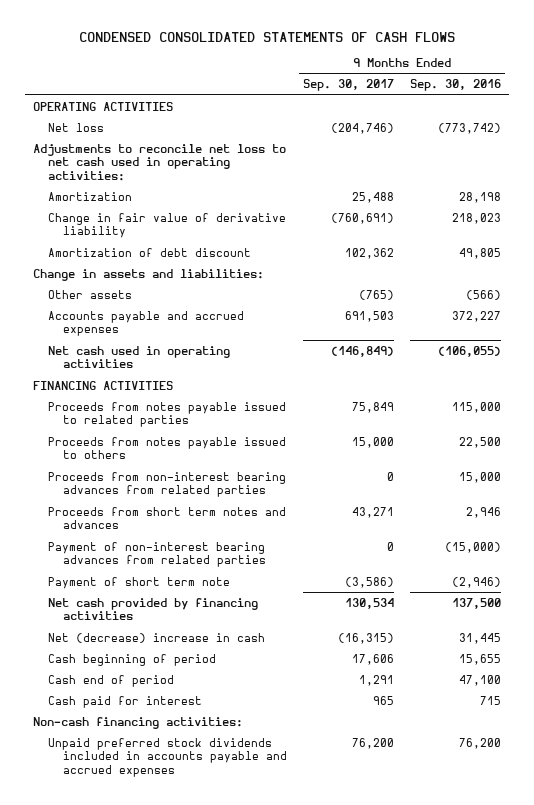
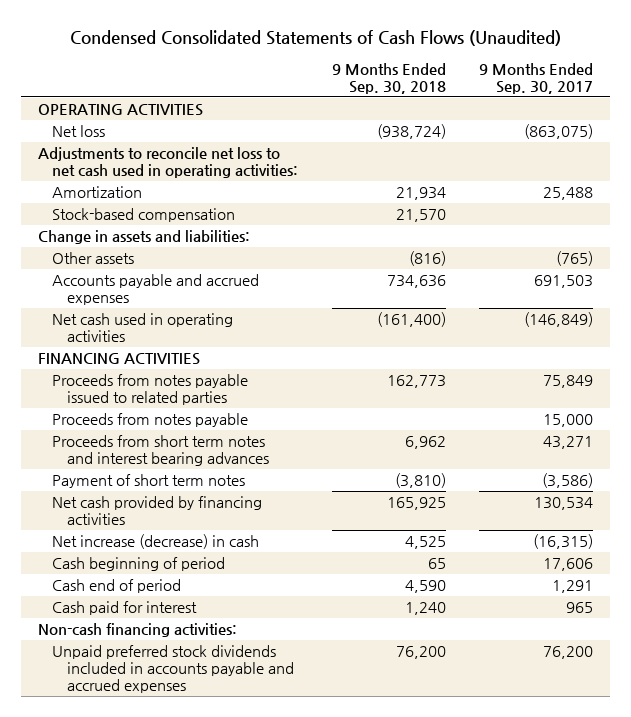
- CONDENSED CONSOLIDATED STATEMENTS OF CASH FLOWS
+ Condensed Consolidated Statements of Cash Flows (Unaudited)
- | 9 Months Ended Sep. 30, 2017 | 9 Months Ended Sep. 30, 2016
+ | 9 Months Ended Sep. 30, 2018 | 9 Months Ended Sep. 30, 2017
- Net loss | (204,746) | (773,742)
+ Net loss | (938,724) | (863,075)
- Change in fair value of derivative liability | (760,691) | 218,023
- Amortization of debt discount | 102,362 | 49,805
+ Stock-based compensation | 21,570 |
- Proceeds from notes payable issued to others | 15,000 | 22,500
- Proceeds from non-interest bearing advances from related parties | 0 | 15,000
- Proceeds from short term notes and advances | 43,271 | 2,946
- Payment of non-interest bearing advances from related parties | 0 | (15,000)
- Payment of short term note | (3,586) | (2,946)
+ Proceeds from notes payable | | 15,000
+ Proceeds from short term notes and interest bearing advances | 6,962 | 43,271
+ Payment of short term notes | (3,810) | (3,586)
- Net (decrease) increase in cash | (16,315) | 31,445
+ Net increase (decrease) in cash | 4,525 | (16,315)

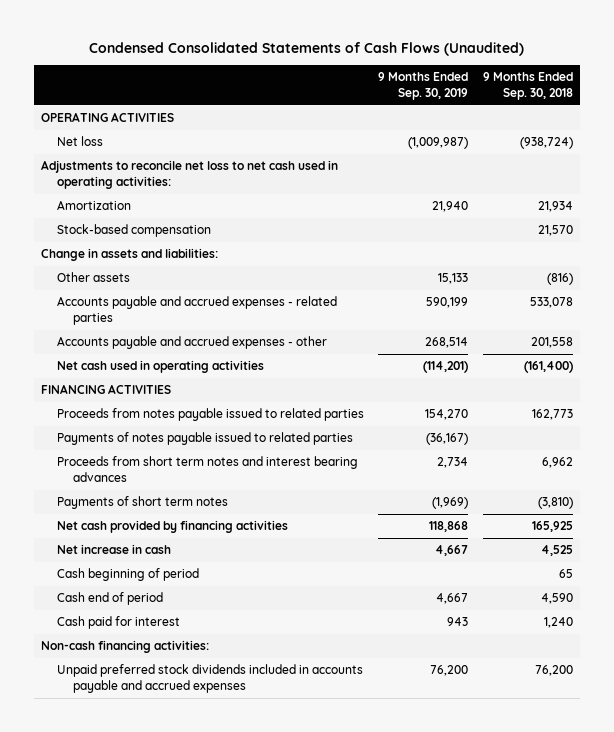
- | 9 Months Ended Sep. 30, 2018 | 9 Months Ended Sep. 30, 2017
+ | 9 Months Ended Sep. 30, 2019 | 9 Months Ended Sep. 30, 2018
- Accounts payable and accrued expenses | 734,636 | 691,503
+ Accounts payable and accrued expenses - related parties | 590,199 | 533,078
+ Accounts payable and accrued expenses - other | 268,514 | 201,558
- Proceeds from notes payable | | 15,000
+ Payments of notes payable issued to related parties | (36,167) |
- Payment of short term notes | (3,810) | (3,586)
+ Payments of short term notes | (1,969) | (3,810)
- Net increase (decrease) in cash | 4,525 | (16,315)
+ Net increase in cash | 4,667 | 4,525

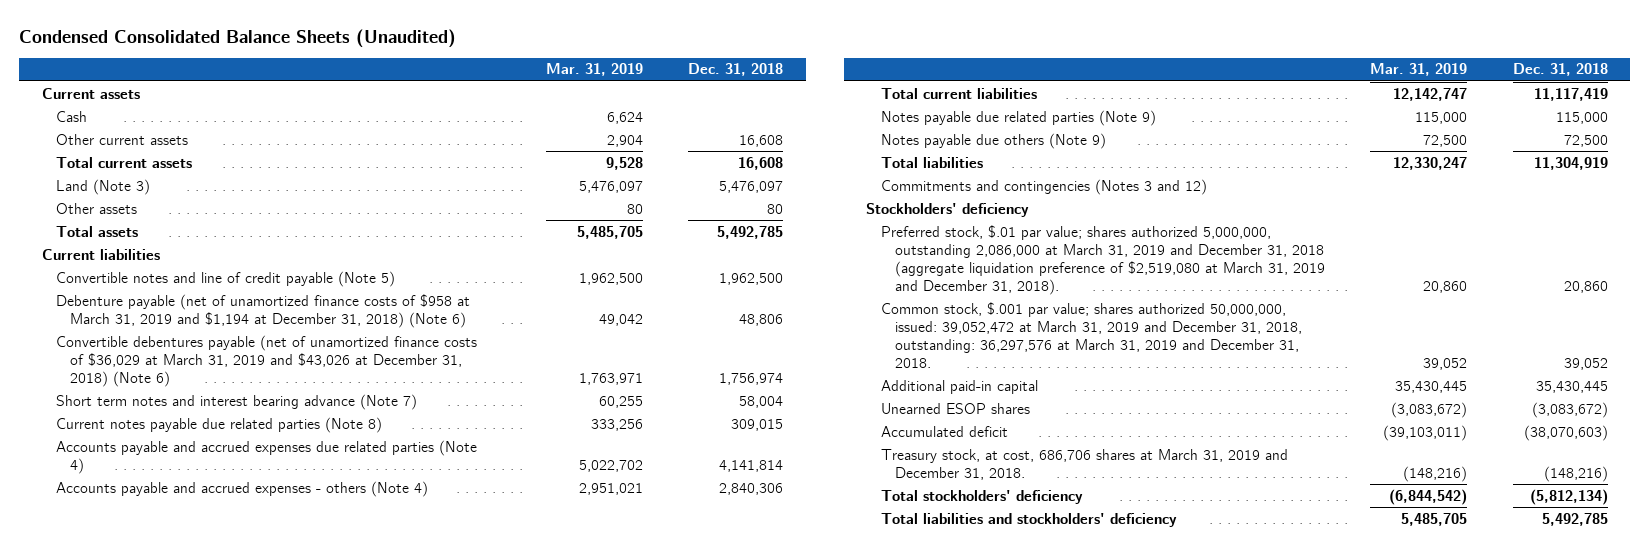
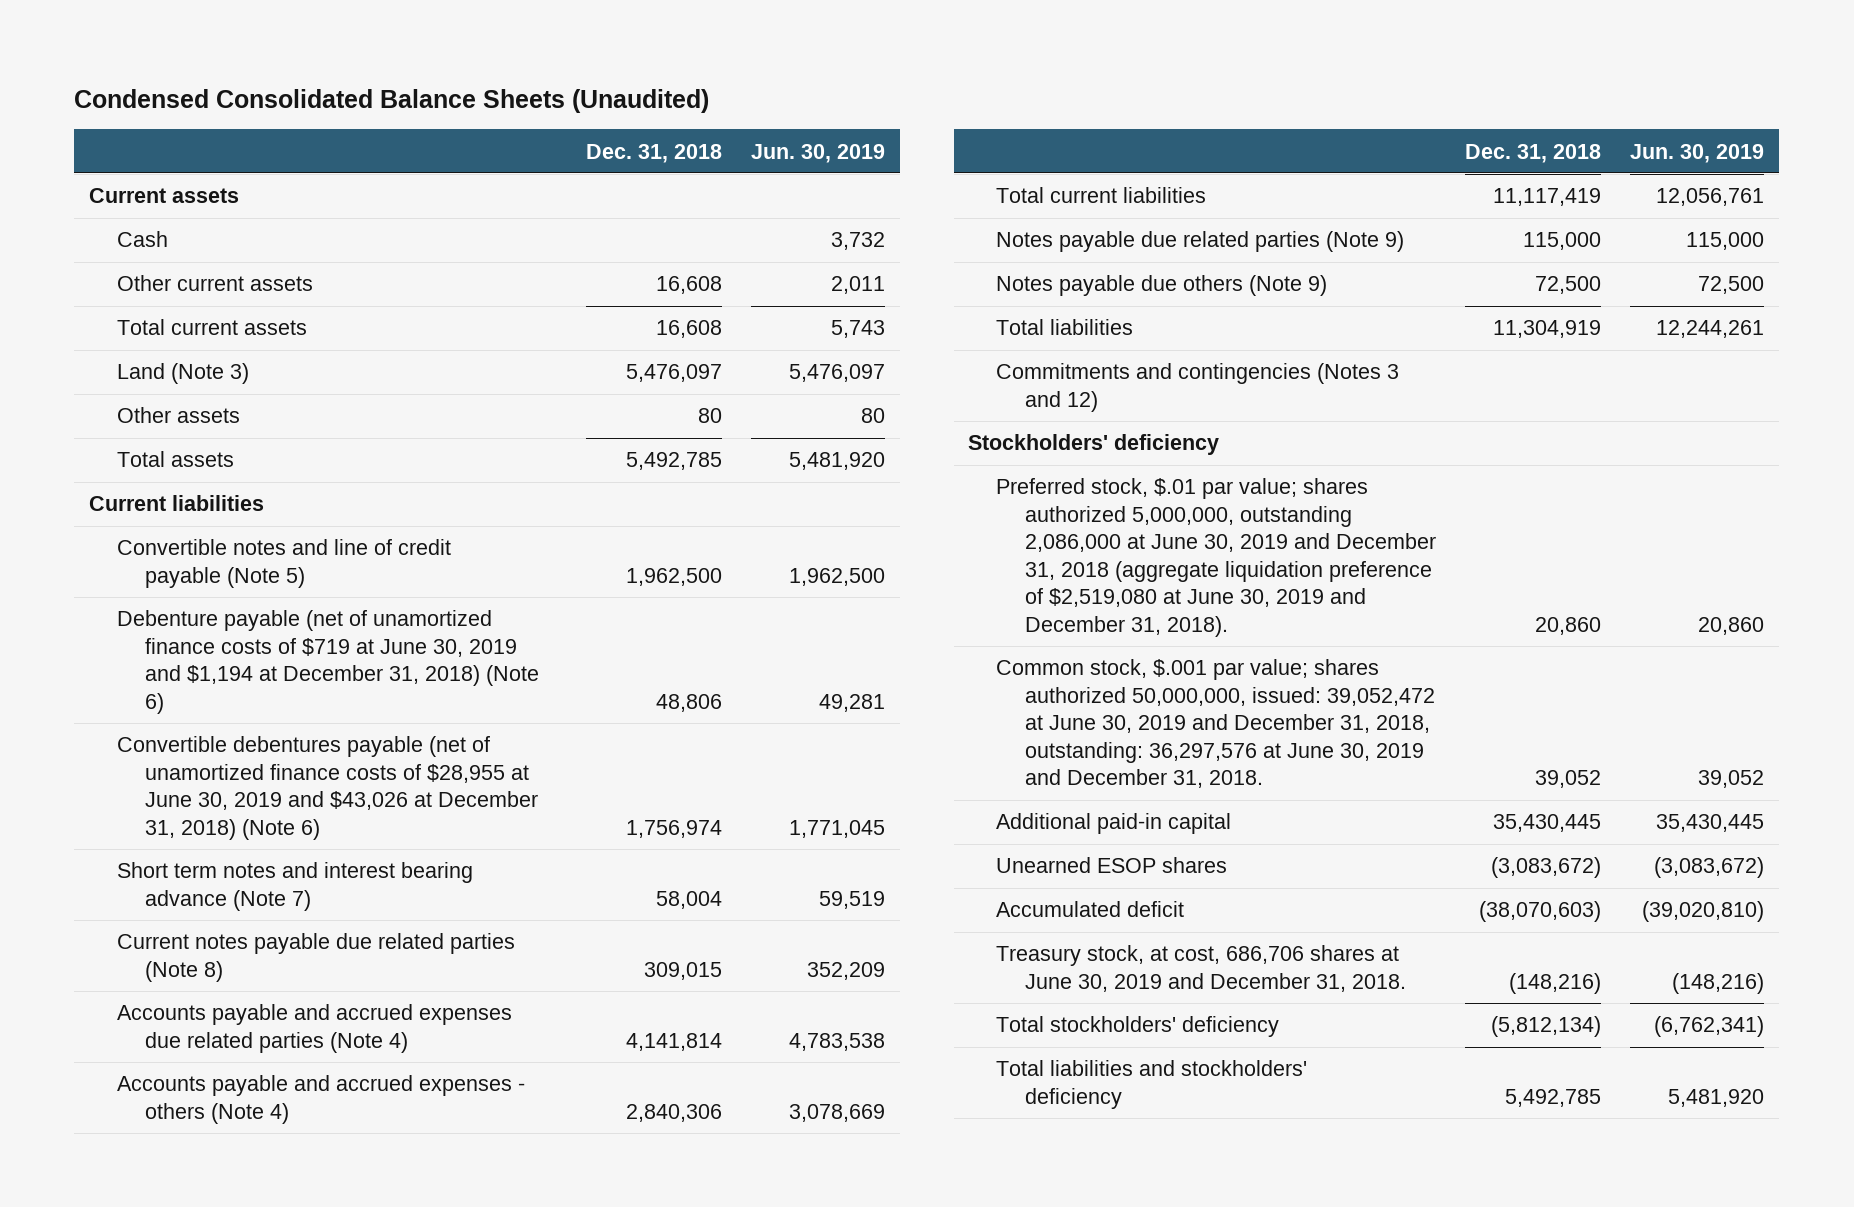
- | Mar. 31, 2019 | Dec. 31, 2018
+ | Dec. 31, 2018 | Jun. 30, 2019
- Debenture payable (net of unamortized finance costs of $958 at March 31, 2019 and $1,194 at December 31, 2018) (Note 6) | 49,042 | 48,806
- Convertible debentures payable (net of unamortized finance costs of $36,029 at March 31, 2019 and $43,026 at December 31, 2018) (Note 6) | 1,763,971 | 1,756,974
+ Debenture payable (net of unamortized finance costs of $719 at June 30, 2019 and $1,194 at December 31, 2018) (Note 6) | 48,806 | 49,281
+ Convertible debentures payable (net of unamortized finance costs of $28,955 at June 30, 2019 and $43,026 at December 31, 2018) (Note 6) | 1,756,974 | 1,771,045
- Preferred stock, $.01 par value; shares authorized 5,000,000, outstanding 2,086,000 at March 31, 2019 and December 31, 2018 (aggregate liquidation preference of $2,519,080 at March 31, 2019 and December 31, 2018). | 20,860 | 20,860
- Common stock, $.001 par value; shares authorized 50,000,000, issued: 39,052,472 at March 31, 2019 and December 31, 2018, outstanding: 36,297,576 at March 31, 2019 and December 31, 2018. | 39,052 | 39,052
+ Preferred stock, $.01 par value; shares authorized 5,000,000, outstanding 2,086,000 at June 30, 2019 and December 31, 2018 (aggregate liquidation preference of $2,519,080 at June 30, 2019 and December 31, 2018). | 20,860 | 20,860
+ Common stock, $.001 par value; shares authorized 50,000,000, issued: 39,052,472 at June 30, 2019 and December 31, 2018, outstanding: 36,297,576 at June 30, 2019 and December 31, 2018. | 39,052 | 39,052
- Treasury stock, at cost, 686,706 shares at March 31, 2019 and December 31, 2018. | (148,216) | (148,216)
+ Treasury stock, at cost, 686,706 shares at June 30, 2019 and December 31, 2018. | (148,216) | (148,216)

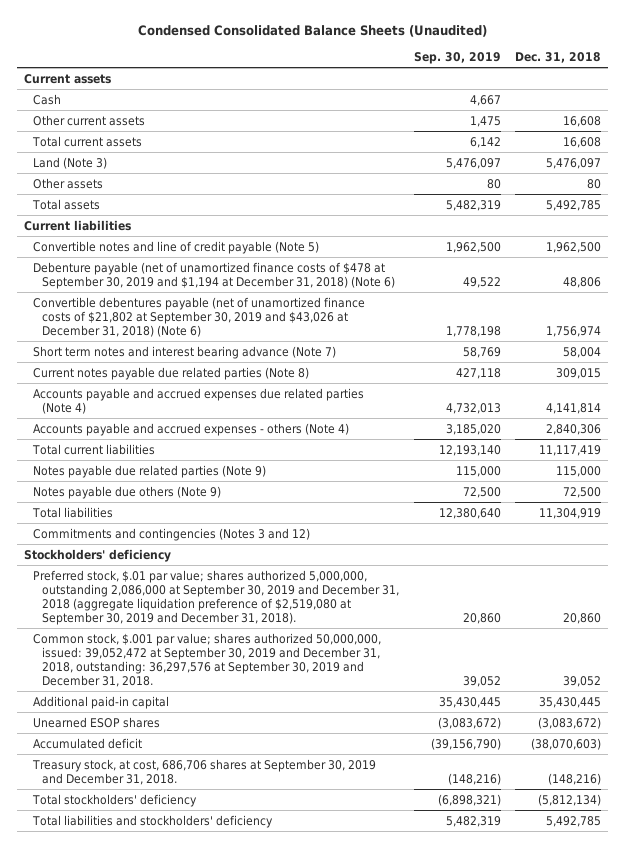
- | Dec. 31, 2018 | Jun. 30, 2019
+ | Sep. 30, 2019 | Dec. 31, 2018
- Debenture payable (net of unamortized finance costs of $719 at June 30, 2019 and $1,194 at December 31, 2018) (Note 6) | 48,806 | 49,281
- Convertible debentures payable (net of unamortized finance costs of $28,955 at June 30, 2019 and $43,026 at December 31, 2018) (Note 6) | 1,756,974 | 1,771,045
+ Debenture payable (net of unamortized finance costs of $478 at September 30, 2019 and $1,194 at December 31, 2018) (Note 6) | 49,522 | 48,806
+ Convertible debentures payable (net of unamortized finance costs of $21,802 at September 30, 2019 and $43,026 at December 31, 2018) (Note 6) | 1,778,198 | 1,756,974
- Preferred stock, $.01 par value; shares authorized 5,000,000, outstanding 2,086,000 at June 30, 2019 and December 31, 2018 (aggregate liquidation preference of $2,519,080 at June 30, 2019 and December 31, 2018). | 20,860 | 20,860
- Common stock, $.001 par value; shares authorized 50,000,000, issued: 39,052,472 at June 30, 2019 and December 31, 2018, outstanding: 36,297,576 at June 30, 2019 and December 31, 2018. | 39,052 | 39,052
+ Preferred stock, $.01 par value; shares authorized 5,000,000, outstanding 2,086,000 at September 30, 2019 and December 31, 2018 (aggregate liquidation preference of $2,519,080 at September 30, 2019 and December 31, 2018). | 20,860 | 20,860
+ Common stock, $.001 par value; shares authorized 50,000,000, issued: 39,052,472 at September 30, 2019 and December 31, 2018, outstanding: 36,297,576 at September 30, 2019 and December 31, 2018. | 39,052 | 39,052
- Treasury stock, at cost, 686,706 shares at June 30, 2019 and December 31, 2018. | (148,216) | (148,216)
+ Treasury stock, at cost, 686,706 shares at September 30, 2019 and December 31, 2018. | (148,216) | (148,216)

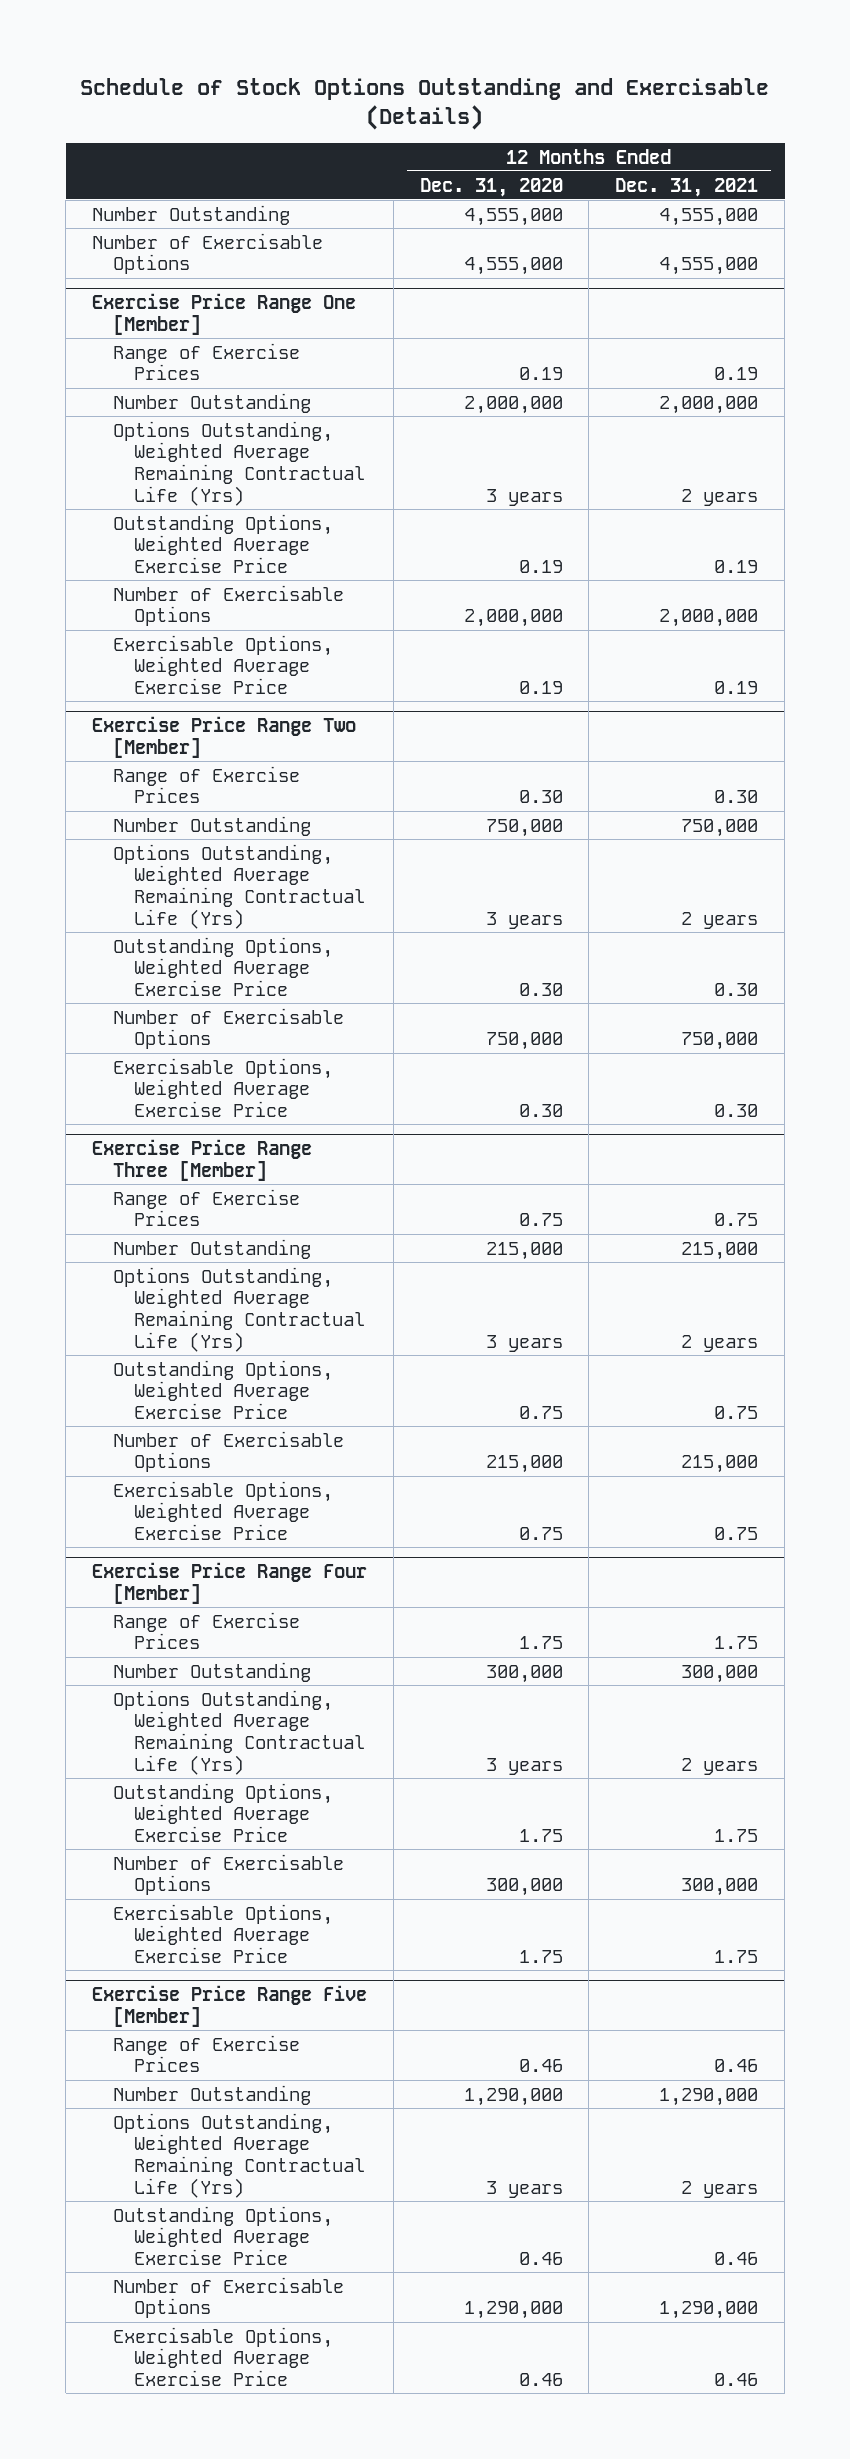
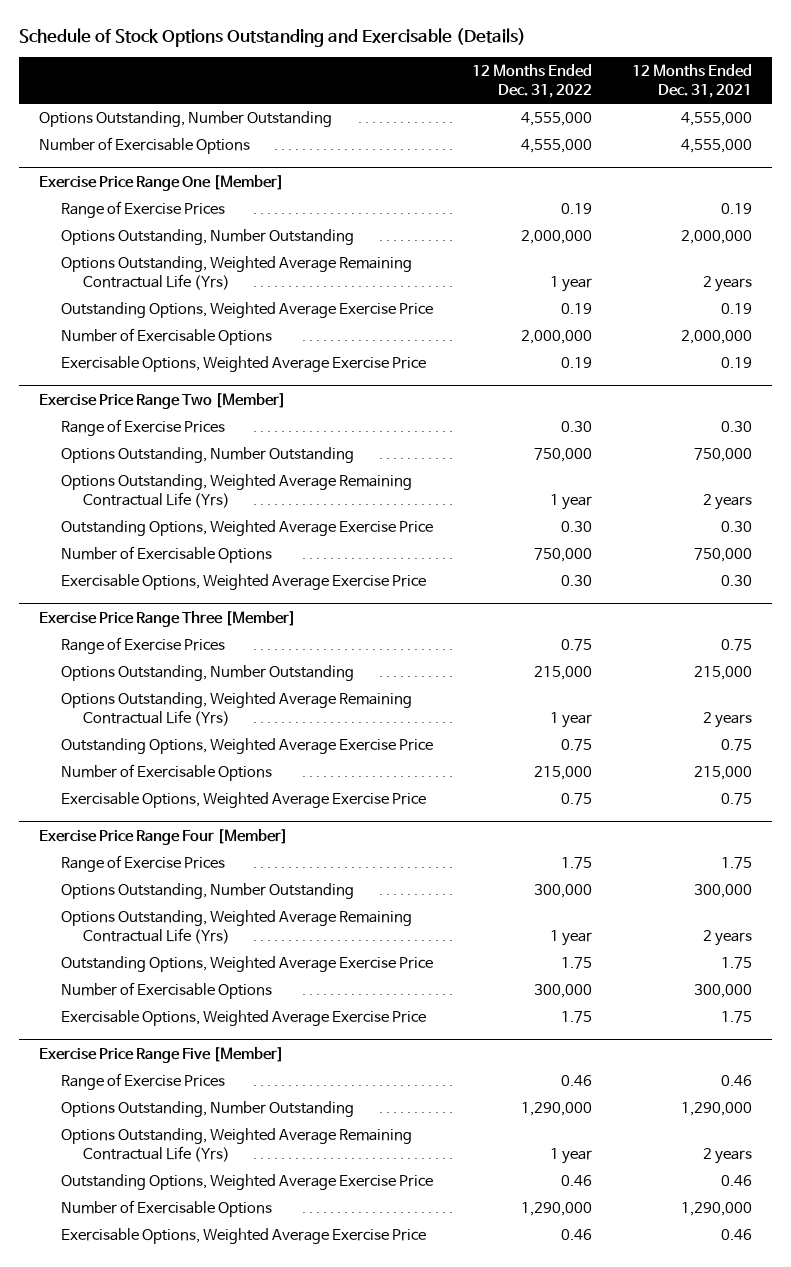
- | 12 Months Ended Dec. 31, 2020 | 12 Months Ended Dec. 31, 2021
+ | 12 Months Ended Dec. 31, 2022 | 12 Months Ended Dec. 31, 2021
- Number Outstanding | 4,555,000 | 4,555,000
+ Options Outstanding, Number Outstanding | 4,555,000 | 4,555,000
@ Exercise Price Range One [Member]
- Number Outstanding | 2,000,000 | 2,000,000
+ Options Outstanding, Number Outstanding | 2,000,000 | 2,000,000
@ Exercise Price Range Two [Member]
- Number Outstanding | 750,000 | 750,000
+ Options Outstanding, Number Outstanding | 750,000 | 750,000
@ Exercise Price Range Three [Member]
- Number Outstanding | 215,000 | 215,000
+ Options Outstanding, Number Outstanding | 215,000 | 215,000
@ Exercise Price Range Four [Member]
- Number Outstanding | 300,000 | 300,000
+ Options Outstanding, Number Outstanding | 300,000 | 300,000
@ Exercise Price Range Five [Member]
- Number Outstanding | 1,290,000 | 1,290,000
+ Options Outstanding, Number Outstanding | 1,290,000 | 1,290,000

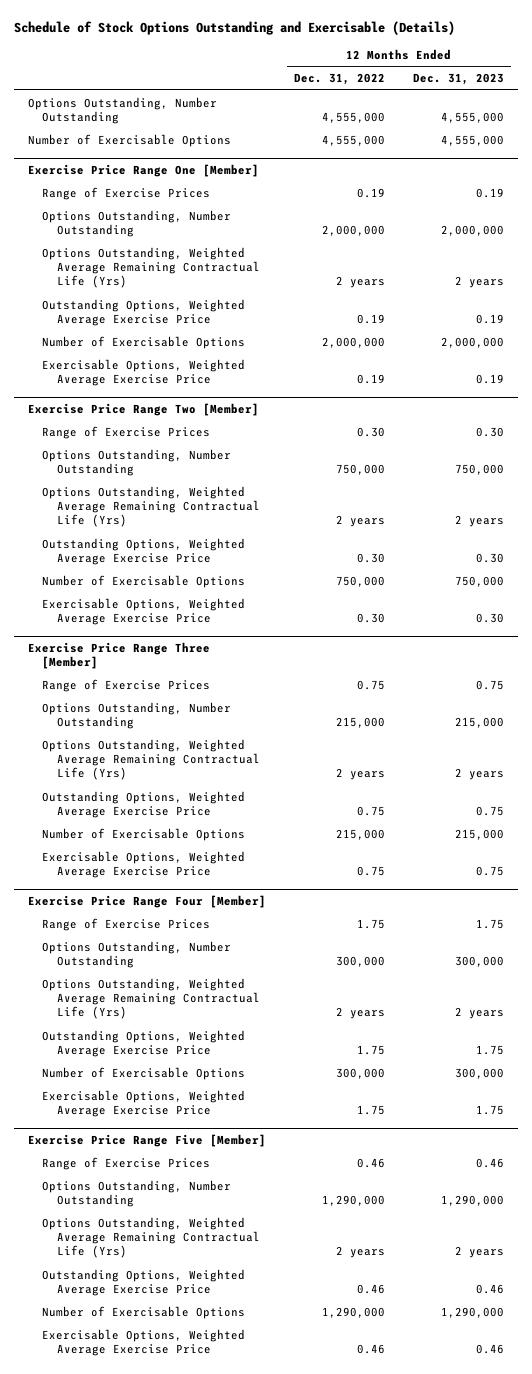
- | 12 Months Ended Dec. 31, 2022 | 12 Months Ended Dec. 31, 2021
+ | 12 Months Ended Dec. 31, 2022 | 12 Months Ended Dec. 31, 2023
@ Exercise Price Range One [Member]
- Options Outstanding, Weighted Average Remaining Contractual Life (Yrs) | 1 year | 2 years
+ Options Outstanding, Weighted Average Remaining Contractual Life (Yrs) | 2 years | 2 years
@ Exercise Price Range Two [Member]
- Options Outstanding, Weighted Average Remaining Contractual Life (Yrs) | 1 year | 2 years
+ Options Outstanding, Weighted Average Remaining Contractual Life (Yrs) | 2 years | 2 years
@ Exercise Price Range Three [Member]
- Options Outstanding, Weighted Average Remaining Contractual Life (Yrs) | 1 year | 2 years
+ Options Outstanding, Weighted Average Remaining Contractual Life (Yrs) | 2 years | 2 years
@ Exercise Price Range Four [Member]
- Options Outstanding, Weighted Average Remaining Contractual Life (Yrs) | 1 year | 2 years
+ Options Outstanding, Weighted Average Remaining Contractual Life (Yrs) | 2 years | 2 years
@ Exercise Price Range Five [Member]
- Options Outstanding, Weighted Average Remaining Contractual Life (Yrs) | 1 year | 2 years
+ Options Outstanding, Weighted Average Remaining Contractual Life (Yrs) | 2 years | 2 years

